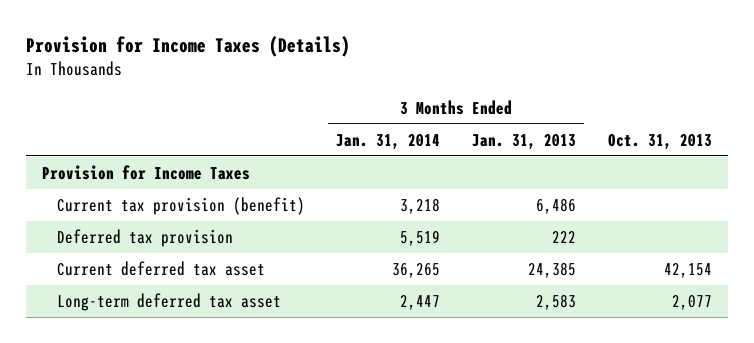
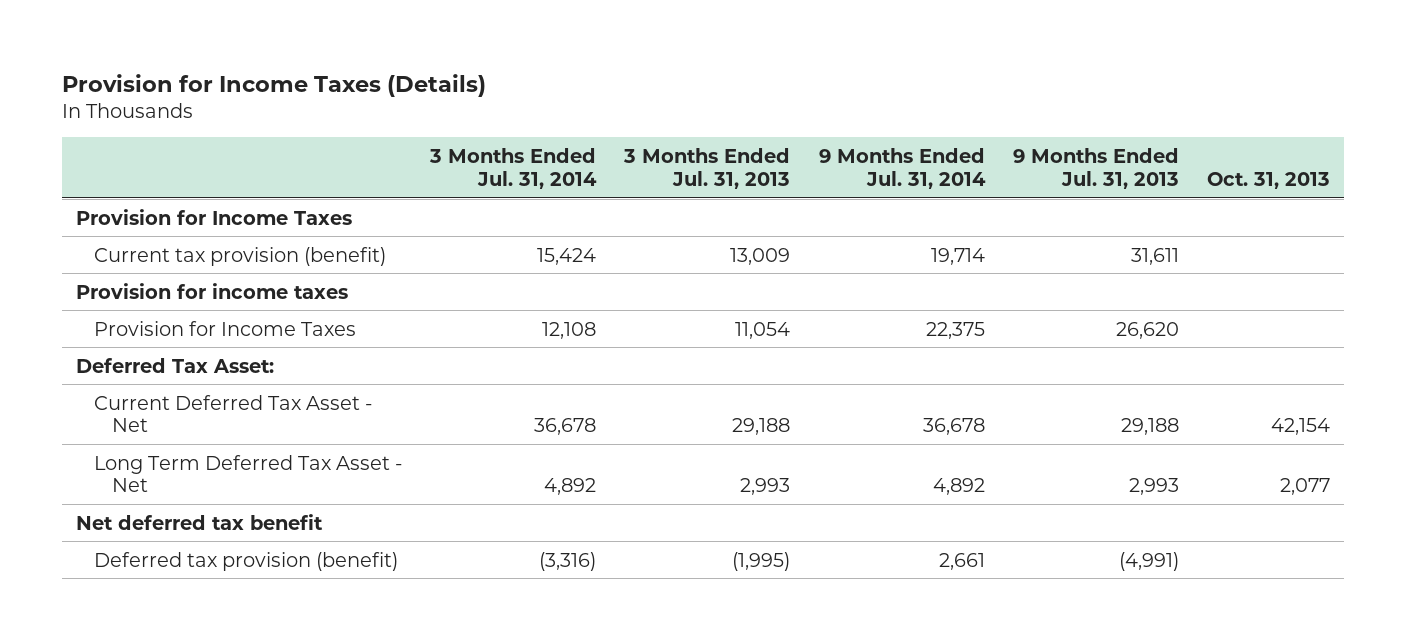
- | 3 Months Ended Jan. 31, 2014 | 3 Months Ended Jan. 31, 2013 | Oct. 31, 2013
+ | 3 Months Ended Jul. 31, 2014 | 3 Months Ended Jul. 31, 2013 | 9 Months Ended Jul. 31, 2014 | 9 Months Ended Jul. 31, 2013 | Oct. 31, 2013
- Deferred tax provision | 5,519 | 222 |
- Current deferred tax asset | 36,265 | 24,385 | 42,154
- Long-term deferred tax asset | 2,447 | 2,583 | 2,077
+ Provision for income taxes
+ Provision for Income Taxes | 12,108 | 11,054 | 22,375 | 26,620 |
+ Deferred Tax Asset:
+ Current Deferred Tax Asset - Net | 36,678 | 29,188 | 36,678 | 29,188 | 42,154
+ Long Term Deferred Tax Asset - Net | 4,892 | 2,993 | 4,892 | 2,993 | 2,077
+ Net deferred tax benefit
+ Deferred tax provision (benefit) | (3,316) | (1,995) | 2,661 | (4,991) |

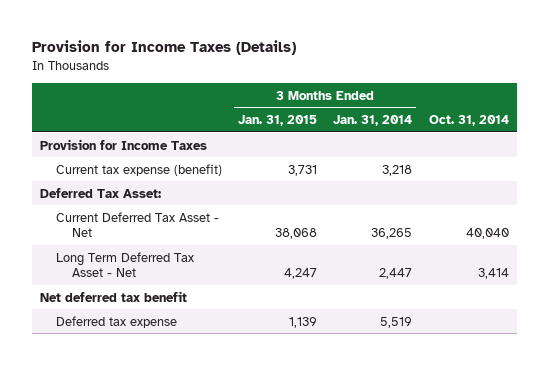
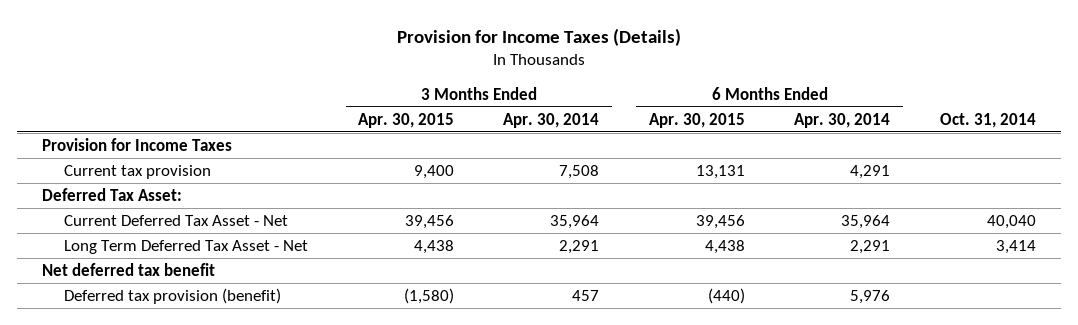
- | 3 Months Ended Jan. 31, 2015 | 3 Months Ended Jan. 31, 2014 | Oct. 31, 2014
+ | 3 Months Ended Apr. 30, 2015 | 3 Months Ended Apr. 30, 2014 | 6 Months Ended Apr. 30, 2015 | 6 Months Ended Apr. 30, 2014 | Oct. 31, 2014
- Current tax expense (benefit) | 3,731 | 3,218 |
+ Current tax provision | 9,400 | 7,508 | 13,131 | 4,291 |
- Deferred tax expense | 1,139 | 5,519 |
+ Deferred tax provision (benefit) | (1,580) | 457 | (440) | 5,976 |

